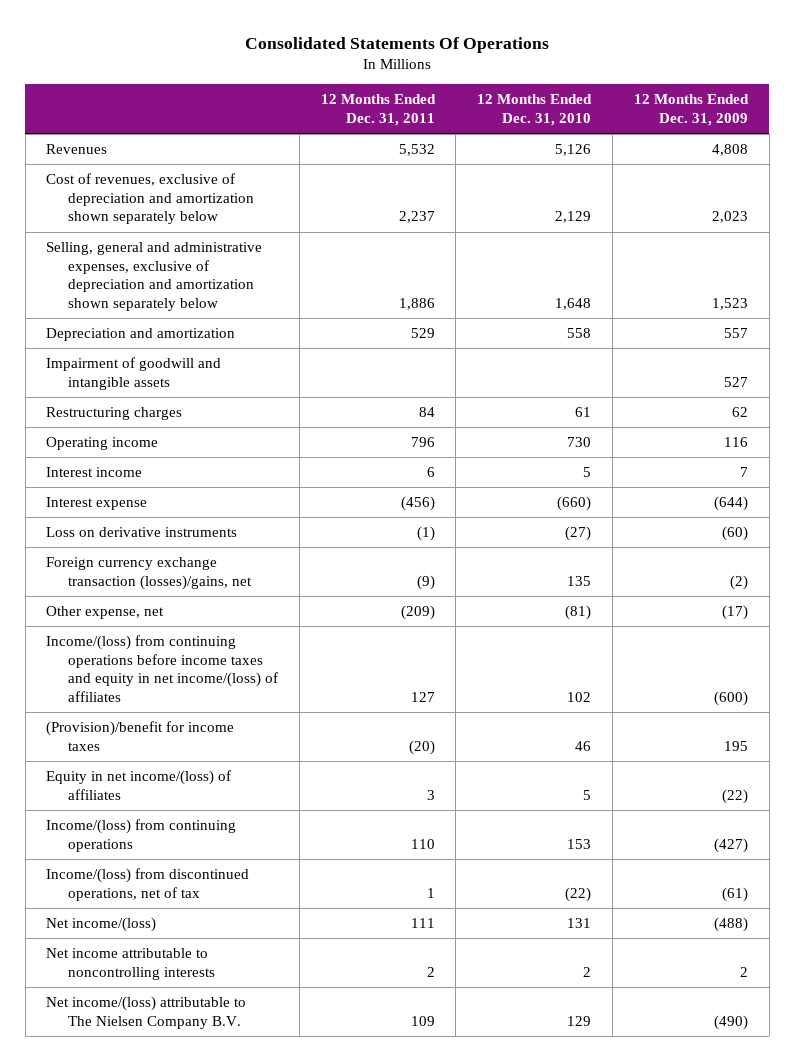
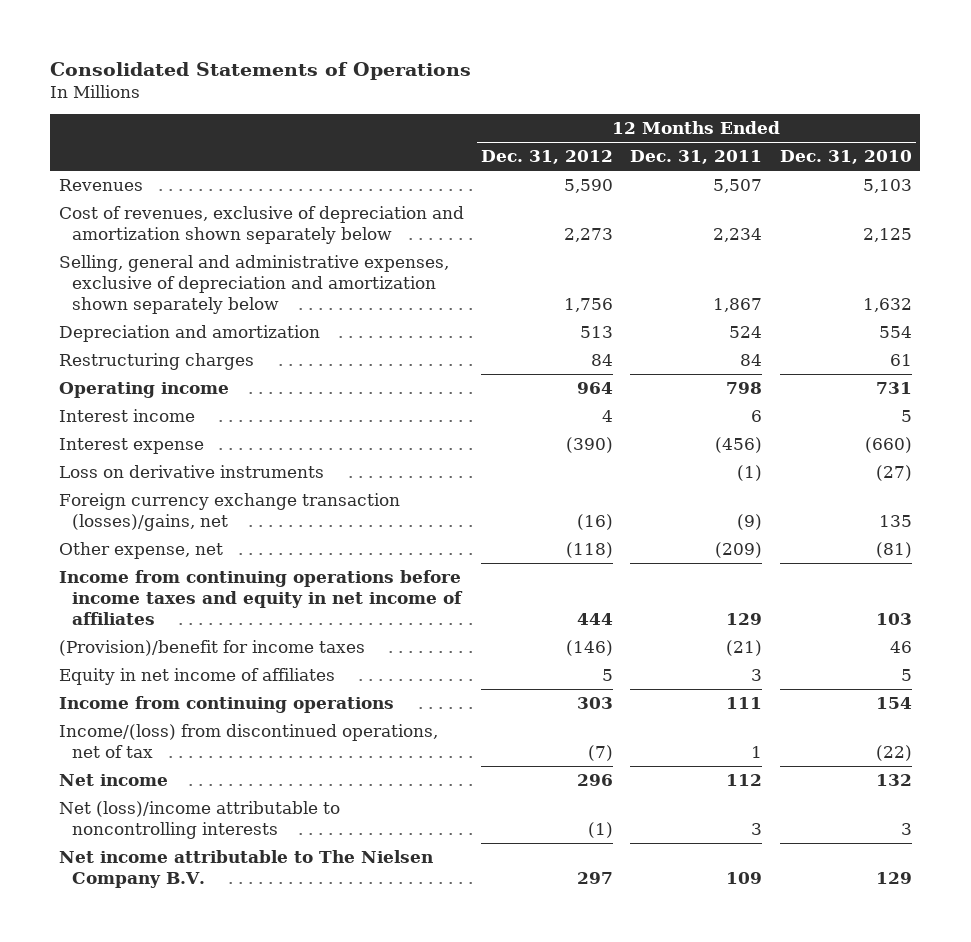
- Consolidated Statements Of Operations
+ Consolidated Statements of Operations
- | 12 Months Ended Dec. 31, 2011 | 12 Months Ended Dec. 31, 2010 | 12 Months Ended Dec. 31, 2009
+ | 12 Months Ended Dec. 31, 2012 | 12 Months Ended Dec. 31, 2011 | 12 Months Ended Dec. 31, 2010
- Revenues | 5,532 | 5,126 | 4,808
- Cost of revenues, exclusive of depreciation and amortization shown separately below | 2,237 | 2,129 | 2,023
- Selling, general and administrative expenses, exclusive of depreciation and amortization shown separately below | 1,886 | 1,648 | 1,523
- Depreciation and amortization | 529 | 558 | 557
- Impairment of goodwill and intangible assets | | | 527
+ Revenues | 5,590 | 5,507 | 5,103
+ Cost of revenues, exclusive of depreciation and amortization shown separately below | 2,273 | 2,234 | 2,125
+ Selling, general and administrative expenses, exclusive of depreciation and amortization shown separately below | 1,756 | 1,867 | 1,632
+ Depreciation and amortization | 513 | 524 | 554
- Operating income | 796 | 730 | 116
+ Operating income | 964 | 798 | 731
- Income/(loss) from continuing operations before income taxes and equity in net income/(loss) of affiliates | 127 | 102 | (600)
- (Provision)/benefit for income taxes | (20) | 46 | 195
- Equity in net income/(loss) of affiliates | 3 | 5 | (22)
- Income/(loss) from continuing operations | 110 | 153 | (427)
+ Income from continuing operations before income taxes and equity in net income of affiliates | 444 | 129 | 103
+ (Provision)/benefit for income taxes | (146) | (21) | 46
+ Equity in net income of affiliates | 5 | 3 | 5
+ Income from continuing operations | 303 | 111 | 154
- Net income/(loss) | 111 | 131 | (488)
- Net income attributable to noncontrolling interests | 2 | 2 | 2
- Net income/(loss) attributable to The Nielsen Company B.V. | 109 | 129 | (490)
+ Net income | 296 | 112 | 132
+ Net (loss)/income attributable to noncontrolling interests | (1) | 3 | 3
+ Net income attributable to The Nielsen Company B.V. | 297 | 109 | 129

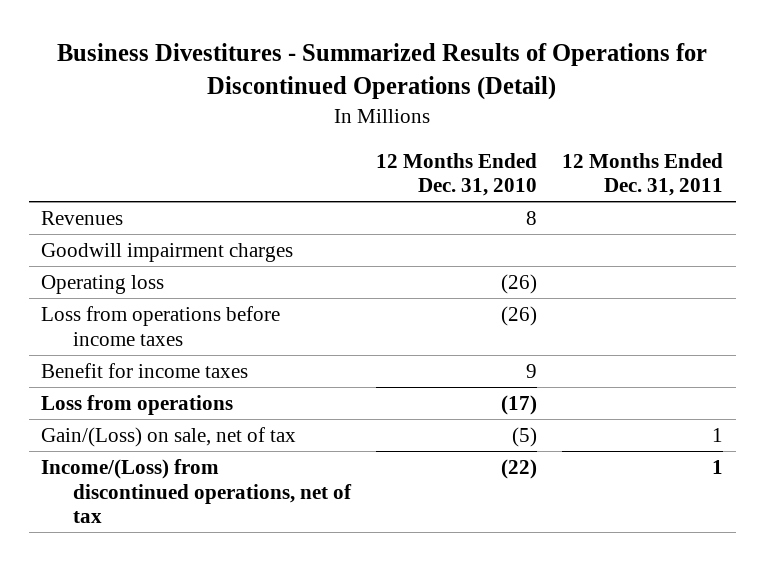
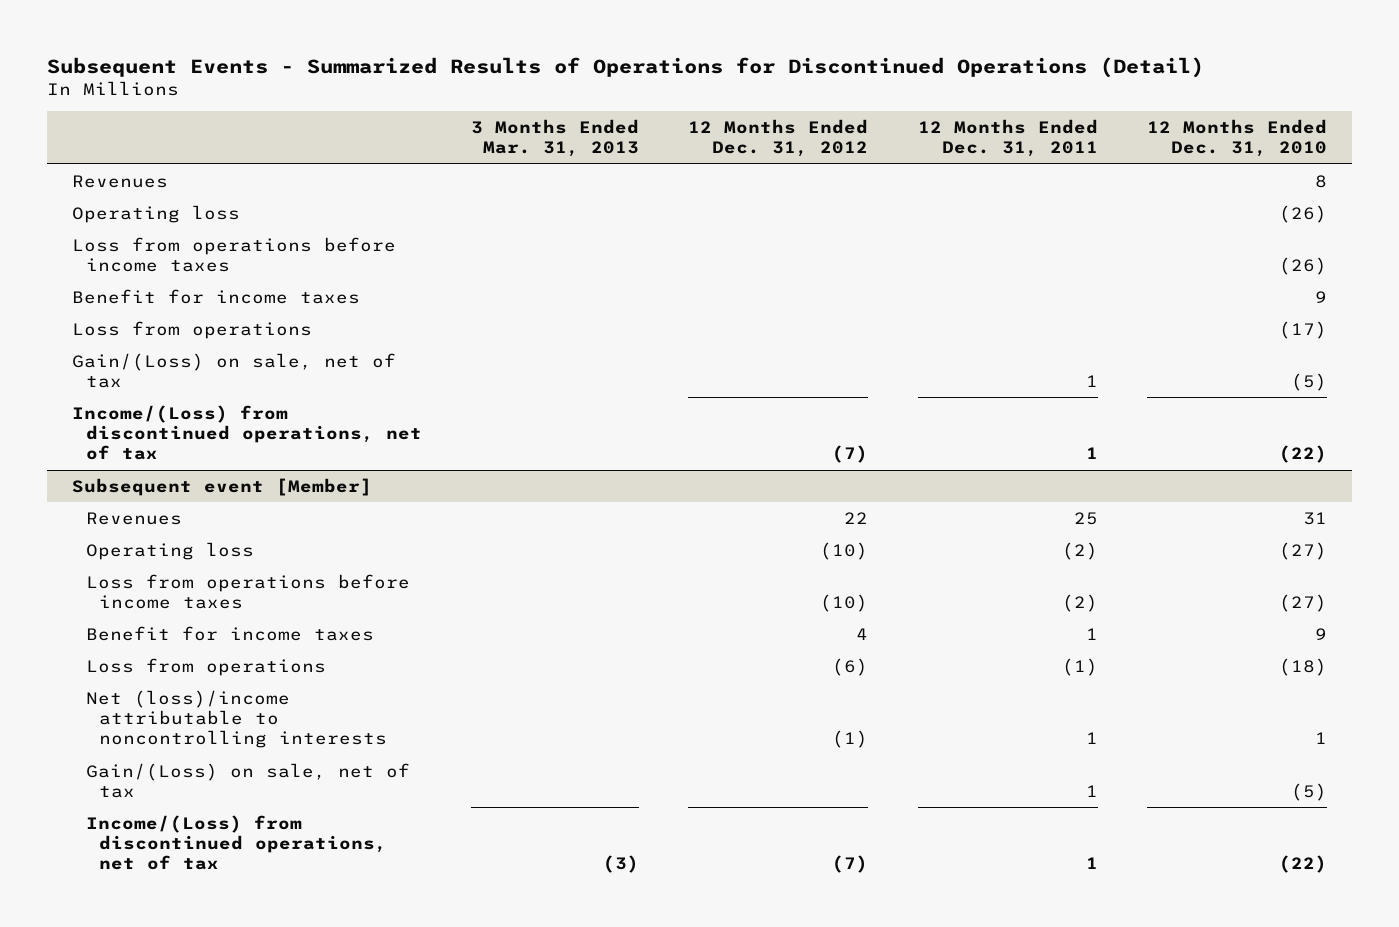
- Business Divestitures - Summarized Results of Operations for Discontinued Operations (Detail)
+ Subsequent Events - Summarized Results of Operations for Discontinued Operations (Detail)
- | 12 Months Ended Dec. 31, 2010 | 12 Months Ended Dec. 31, 2011
+ | 3 Months Ended Mar. 31, 2013 | 12 Months Ended Dec. 31, 2012 | 12 Months Ended Dec. 31, 2011 | 12 Months Ended Dec. 31, 2010
- Goodwill impairment charges
+ Subsequent event [Member]
+ Revenues | | 22 | 25 | 31
+ Operating loss | | (10) | (2) | (27)
+ Loss from operations before income taxes | | (10) | (2) | (27)
+ Benefit for income taxes | | 4 | 1 | 9
+ Loss from operations | | (6) | (1) | (18)
+ Net (loss)/income attributable to noncontrolling interests | | (1) | 1 | 1
+ Gain/(Loss) on sale, net of tax | | | 1 | (5)
+ Income/(Loss) from discontinued operations, net of tax | (3) | (7) | 1 | (22)

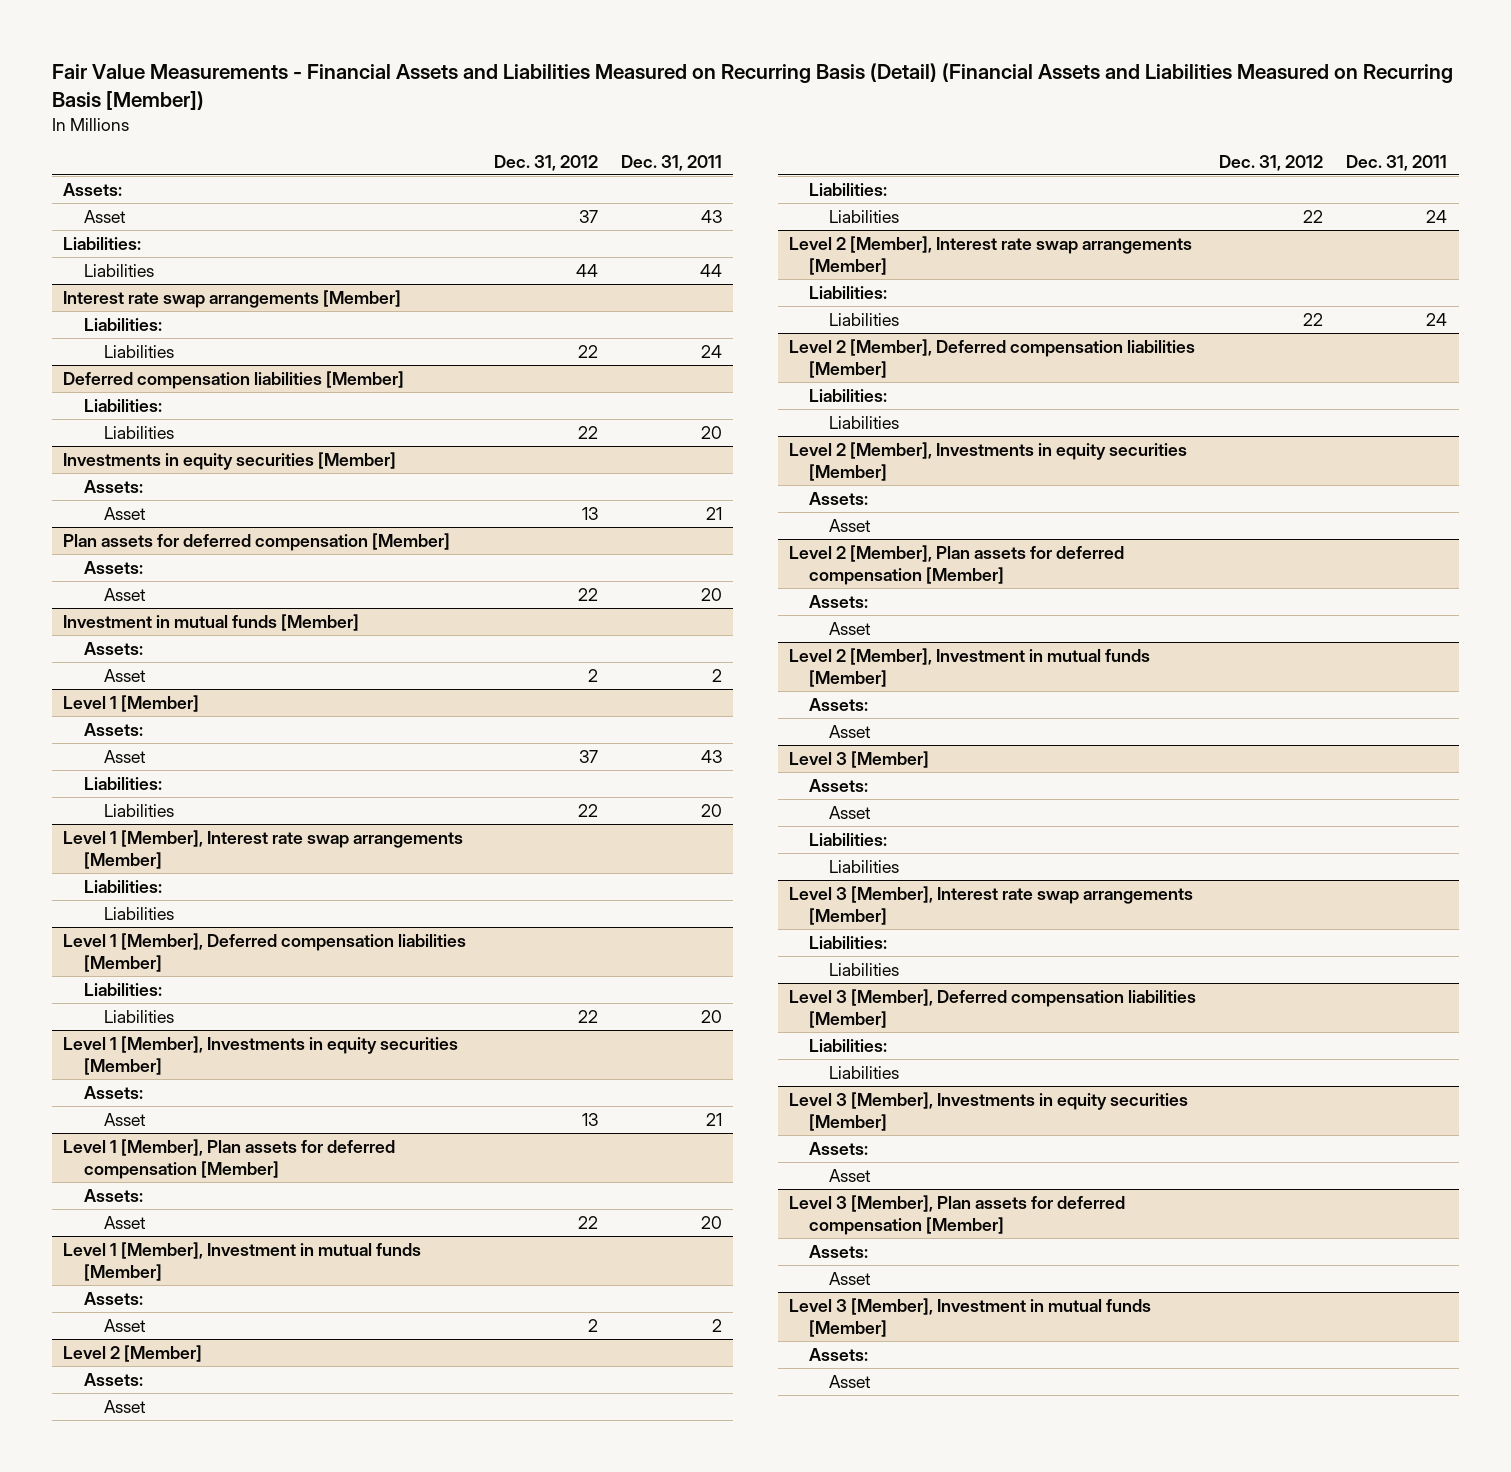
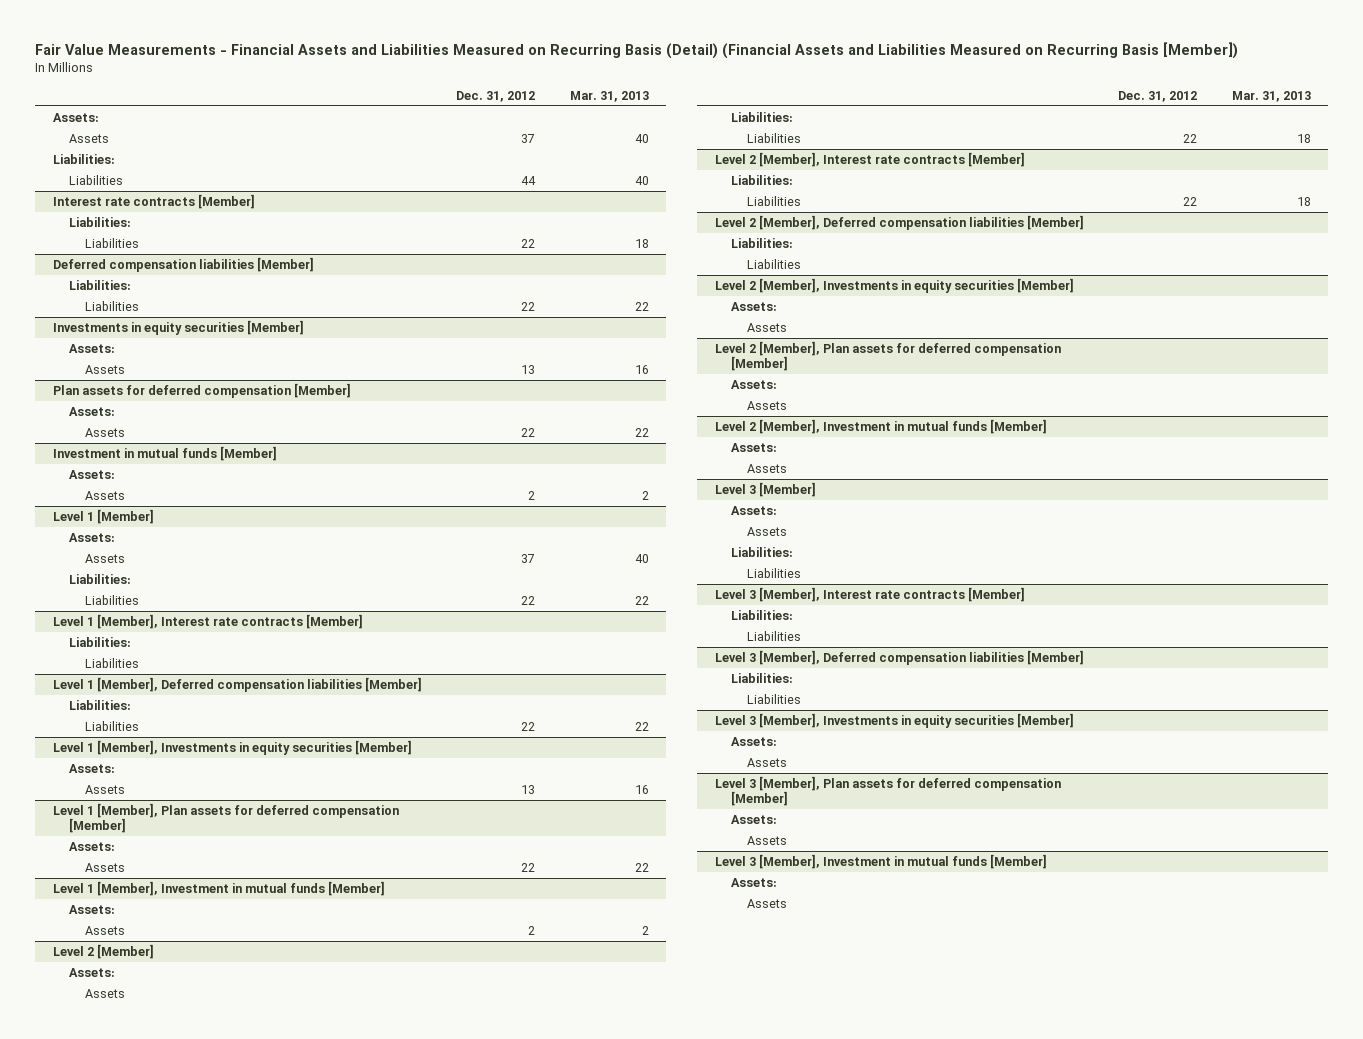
- | Dec. 31, 2012 | Dec. 31, 2011
+ | Dec. 31, 2012 | Mar. 31, 2013
- Asset | 37 | 43
+ Assets | 37 | 40
- Interest rate swap arrangements [Member]
+ Interest rate contracts [Member]
@ Investments in equity securities [Member]
- Asset | 13 | 21
+ Assets | 13 | 16
@ Plan assets for deferred compensation [Member]
- Asset | 22 | 20
+ Assets | 22 | 22
@ Investment in mutual funds [Member]
- Asset | 2 | 2
+ Assets | 2 | 2
@ Level 1 [Member]
- Asset | 37 | 43
+ Assets | 37 | 40
- Level 1 [Member], Interest rate swap arrangements [Member]
+ Level 1 [Member], Interest rate contracts [Member]
@ Level 1 [Member], Investments in equity securities [Member]
- Asset | 13 | 21
+ Assets | 13 | 16
@ Level 1 [Member], Plan assets for deferred compensation [Member]
- Asset | 22 | 20
+ Assets | 22 | 22
@ Level 1 [Member], Investment in mutual funds [Member]
- Asset | 2 | 2
+ Assets | 2 | 2
@ Level 2 [Member]
- Asset
+ Assets
- Level 2 [Member], Interest rate swap arrangements [Member]
+ Level 2 [Member], Interest rate contracts [Member]
@ Level 2 [Member], Investments in equity securities [Member]
- Asset
+ Assets
@ Level 2 [Member], Plan assets for deferred compensation [Member]
- Asset
+ Assets
@ Level 2 [Member], Investment in mutual funds [Member]
- Asset
+ Assets
@ Level 3 [Member]
- Asset
+ Assets
- Level 3 [Member], Interest rate swap arrangements [Member]
+ Level 3 [Member], Interest rate contracts [Member]
@ Level 3 [Member], Investments in equity securities [Member]
- Asset
+ Assets
@ Level 3 [Member], Plan assets for deferred compensation [Member]
- Asset
+ Assets
@ Level 3 [Member], Investment in mutual funds [Member]
- Asset
+ Assets

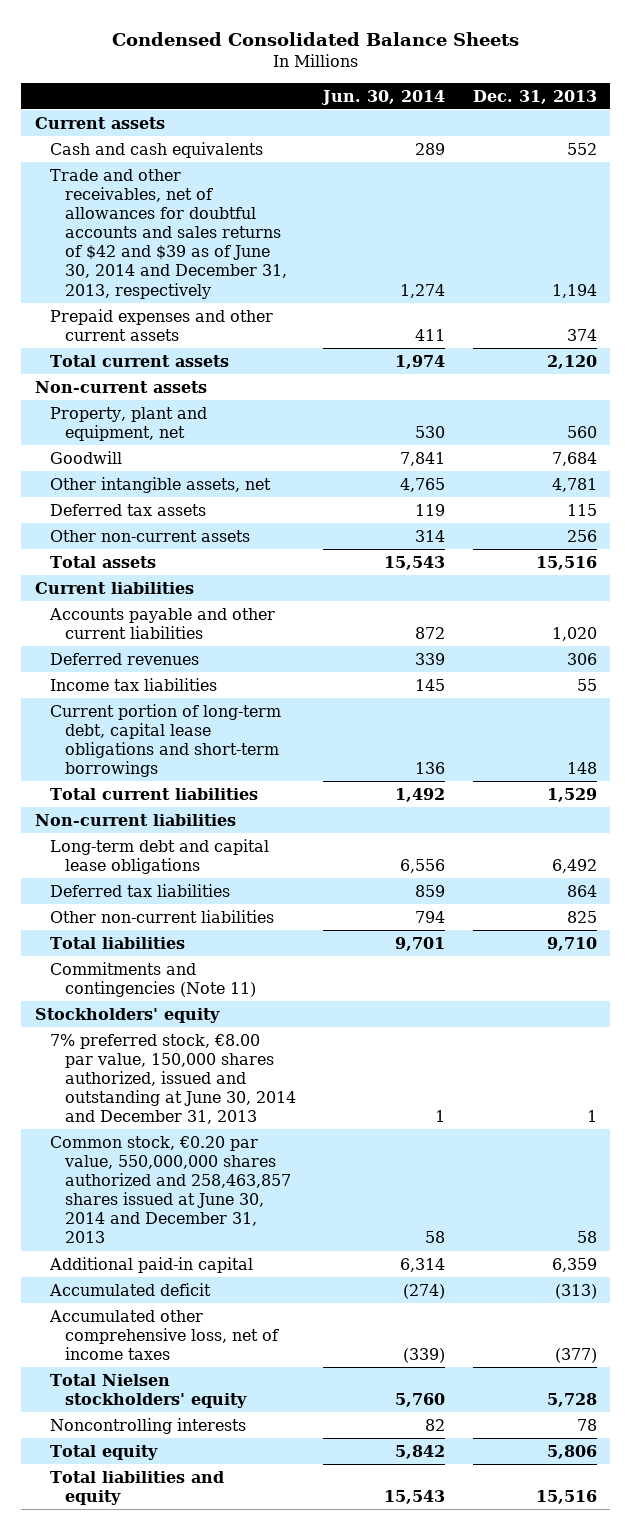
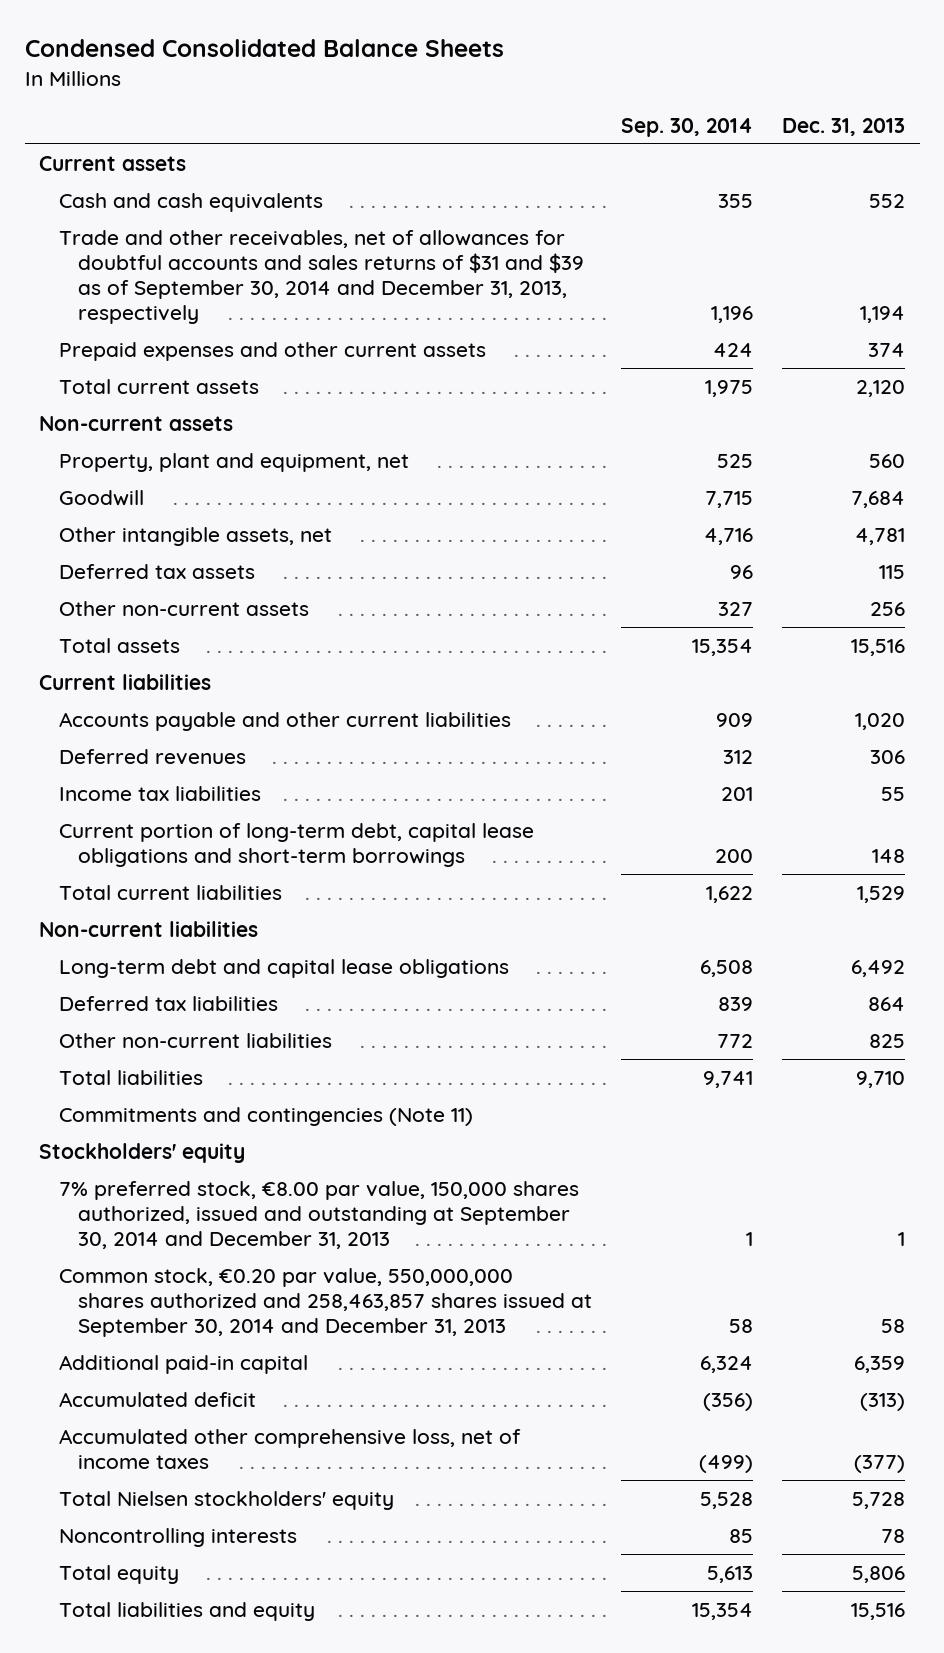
- | Jun. 30, 2014 | Dec. 31, 2013
+ | Sep. 30, 2014 | Dec. 31, 2013
- Trade and other receivables, net of allowances for doubtful accounts and sales returns of $42 and $39 as of June 30, 2014 and December 31, 2013, respectively | 1,274 | 1,194
+ Trade and other receivables, net of allowances for doubtful accounts and sales returns of $31 and $39 as of September 30, 2014 and December 31, 2013, respectively | 1,196 | 1,194
- 7% preferred stock, €8.00 par value, 150,000 shares authorized, issued and outstanding at June 30, 2014 and December 31, 2013 | 1 | 1
- Common stock, €0.20 par value, 550,000,000 shares authorized and 258,463,857 shares issued at June 30, 2014 and December 31, 2013 | 58 | 58
+ 7% preferred stock, €8.00 par value, 150,000 shares authorized, issued and outstanding at September 30, 2014 and December 31, 2013 | 1 | 1
+ Common stock, €0.20 par value, 550,000,000 shares authorized and 258,463,857 shares issued at September 30, 2014 and December 31, 2013 | 58 | 58

